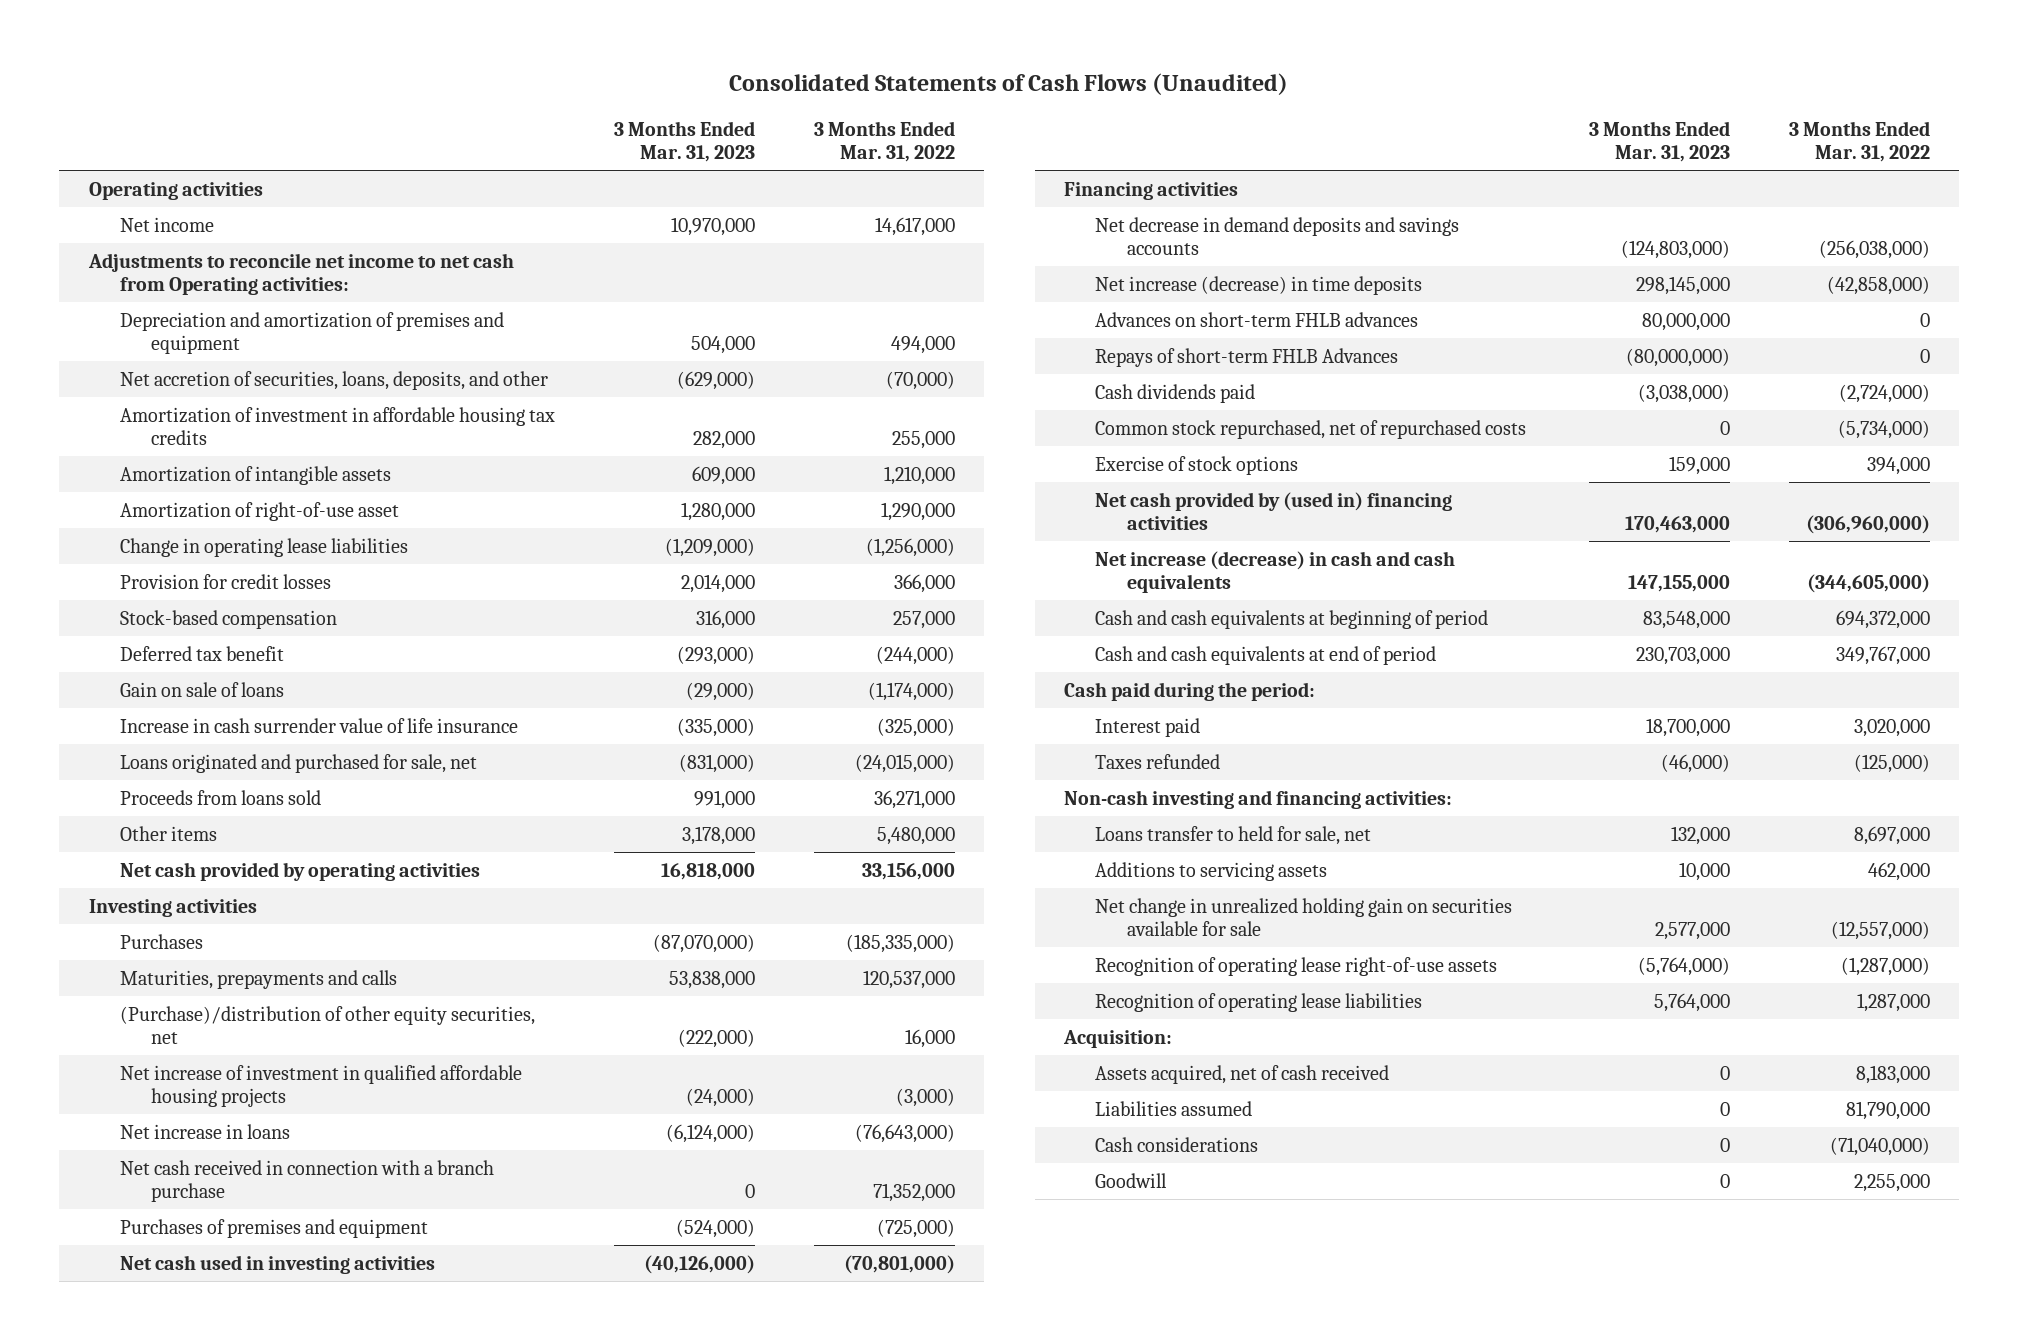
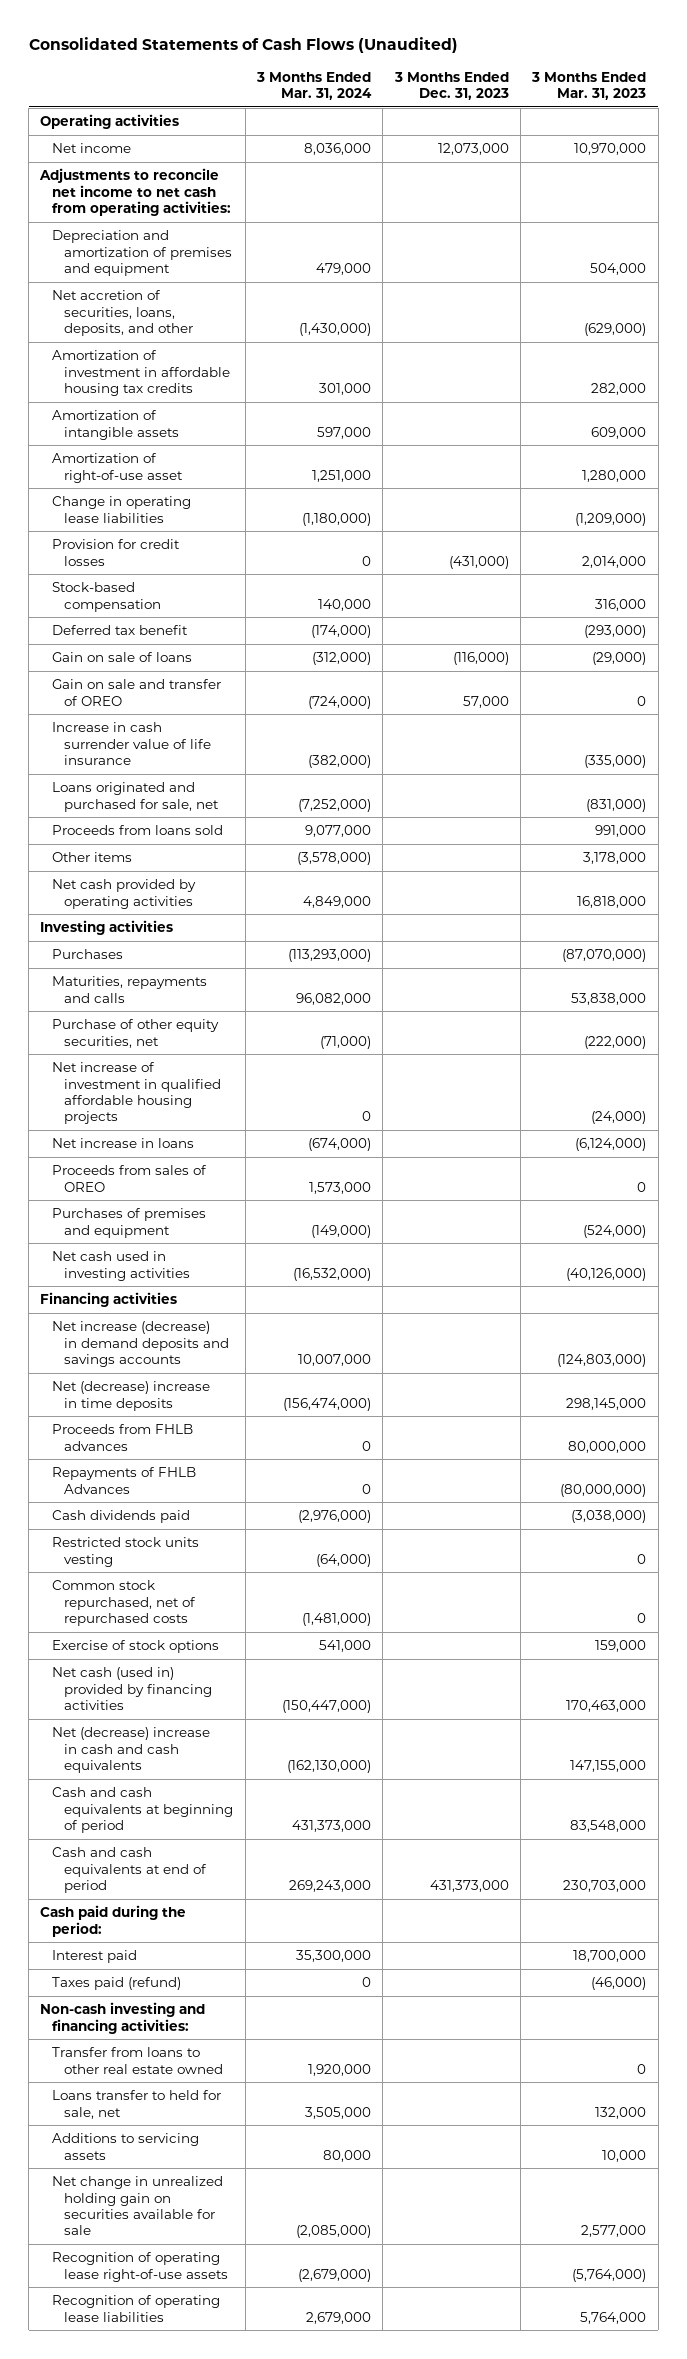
- | 3 Months Ended Mar. 31, 2023 | 3 Months Ended Mar. 31, 2022
+ | 3 Months Ended Mar. 31, 2024 | 3 Months Ended Dec. 31, 2023 | 3 Months Ended Mar. 31, 2023
- Adjustments to reconcile net income to net cash from Operating activities:
+ Adjustments to reconcile net income to net cash from operating activities:
+ Gain on sale and transfer of OREO | (724,000) | 57,000 | 0
- Maturities, prepayments and calls | 53,838,000 | 120,537,000
- (Purchase)/distribution of other equity securities, net | (222,000) | 16,000
+ Maturities, repayments and calls | 96,082,000 | | 53,838,000
+ Purchase of other equity securities, net | (71,000) | | (222,000)
- Net cash received in connection with a branch purchase | 0 | 71,352,000
+ Proceeds from sales of OREO | 1,573,000 | | 0
- Net decrease in demand deposits and savings accounts | (124,803,000) | (256,038,000)
- Net increase (decrease) in time deposits | 298,145,000 | (42,858,000)
- Advances on short-term FHLB advances | 80,000,000 | 0
- Repays of short-term FHLB Advances | (80,000,000) | 0
+ Net increase (decrease) in demand deposits and savings accounts | 10,007,000 | | (124,803,000)
+ Net (decrease) increase in time deposits | (156,474,000) | | 298,145,000
+ Proceeds from FHLB advances | 0 | | 80,000,000
+ Repayments of FHLB Advances | 0 | | (80,000,000)
+ Restricted stock units vesting | (64,000) | | 0
- Net cash provided by (used in) financing activities | 170,463,000 | (306,960,000)
- Net increase (decrease) in cash and cash equivalents | 147,155,000 | (344,605,000)
+ Net cash (used in) provided by financing activities | (150,447,000) | | 170,463,000
+ Net (decrease) increase in cash and cash equivalents | (162,130,000) | | 147,155,000
- Taxes refunded | (46,000) | (125,000)
+ Taxes paid (refund) | 0 | | (46,000)
+ Transfer from loans to other real estate owned | 1,920,000 | | 0
- Acquisition:
- Assets acquired, net of cash received | 0 | 8,183,000
- Liabilities assumed | 0 | 81,790,000
- Cash considerations | 0 | (71,040,000)
- Goodwill | 0 | 2,255,000

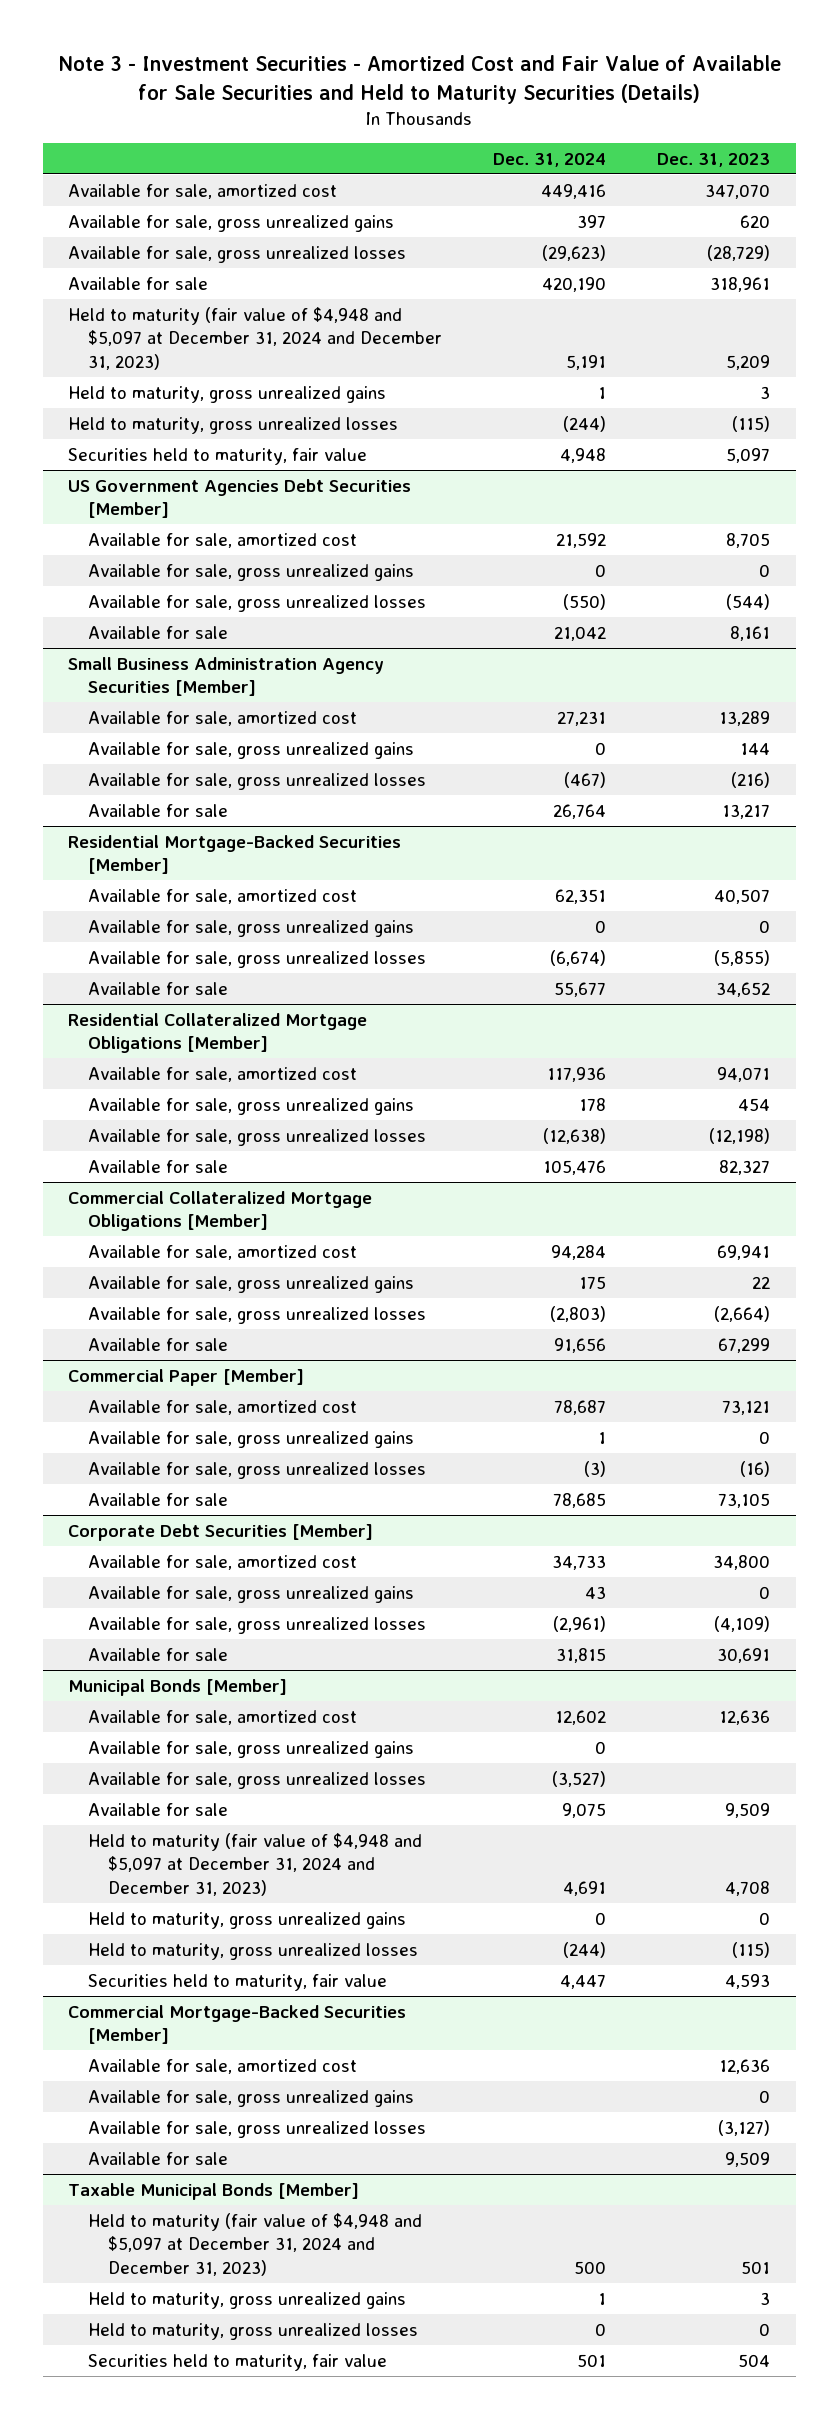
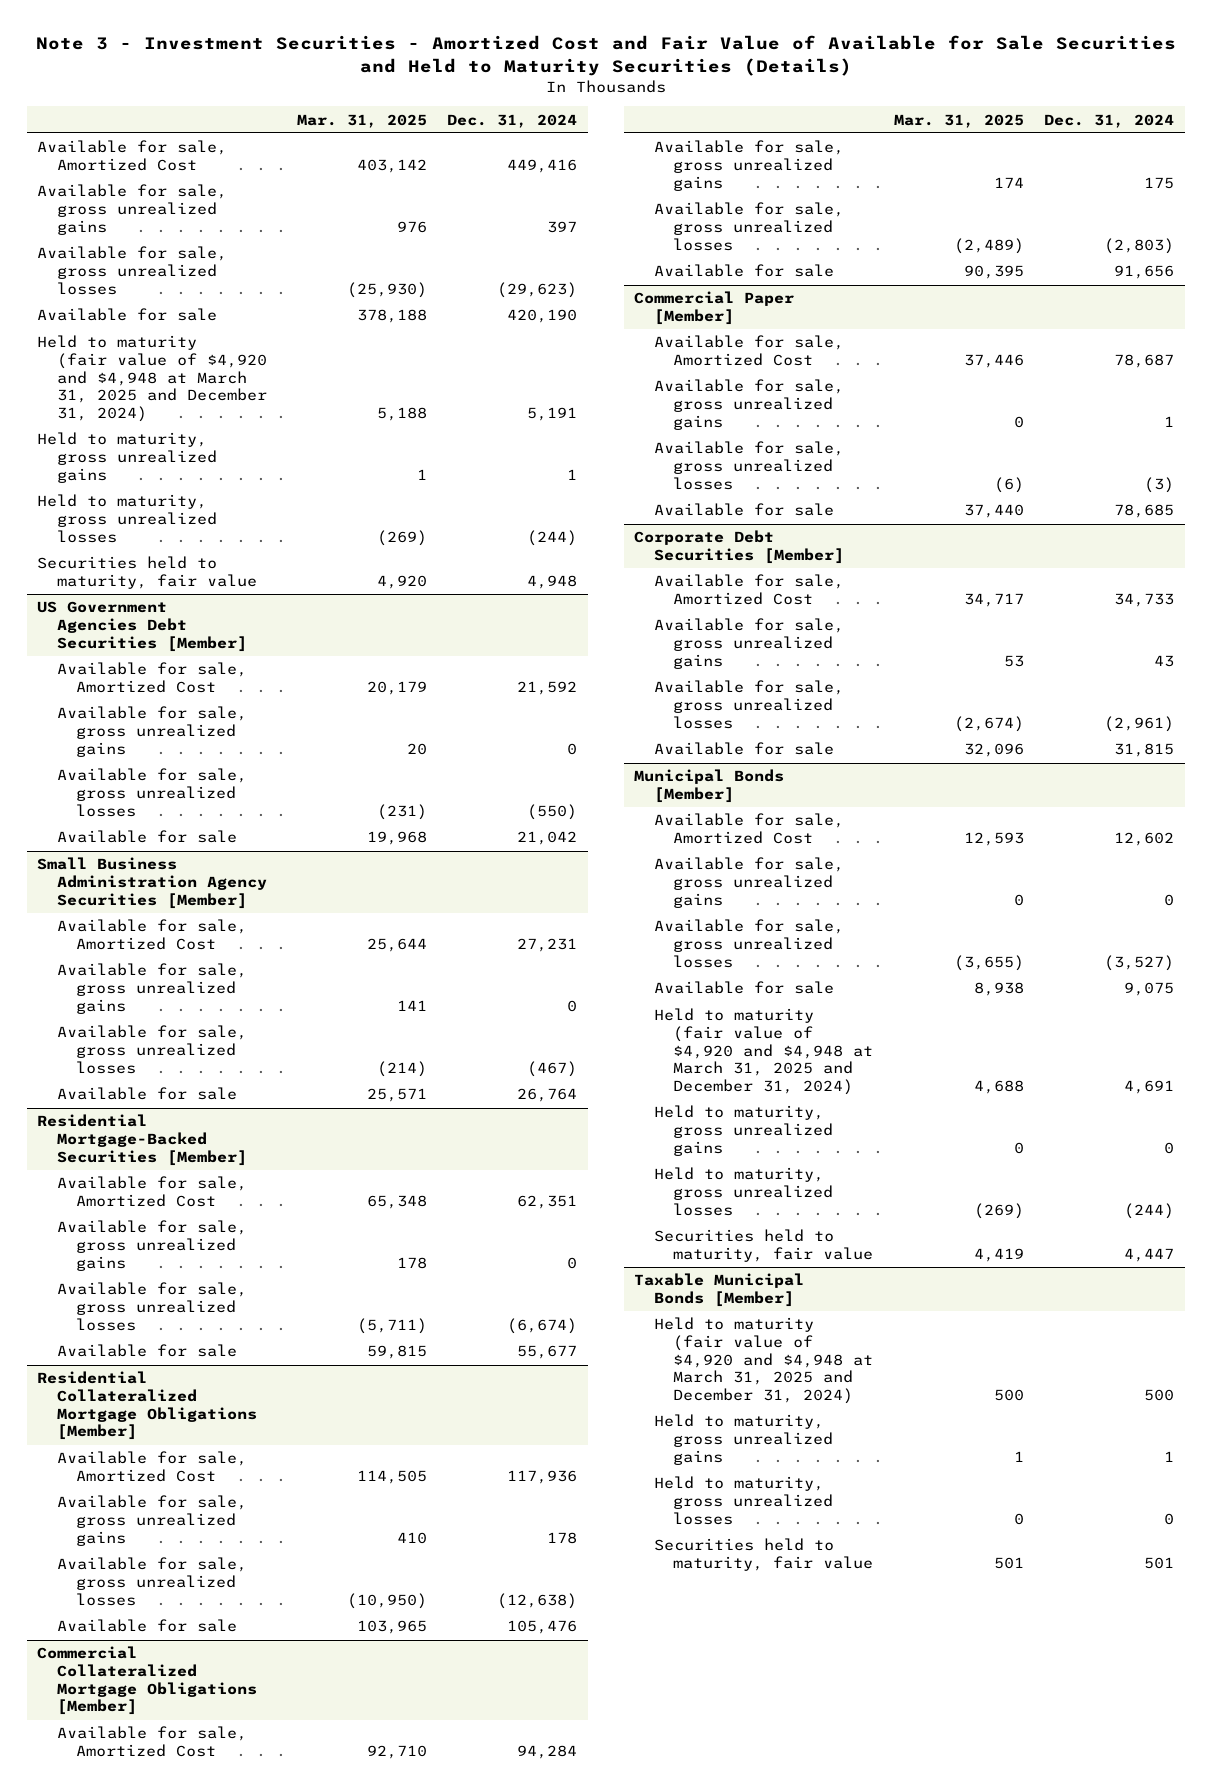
- | Dec. 31, 2024 | Dec. 31, 2023
+ | Mar. 31, 2025 | Dec. 31, 2024
- Available for sale, amortized cost | 449,416 | 347,070
+ Available for sale, Amortized Cost | 403,142 | 449,416
- Held to maturity (fair value of $4,948 and $5,097 at December 31, 2024 and December 31, 2023) | 5,191 | 5,209
+ Held to maturity (fair value of $4,920 and $4,948 at March 31, 2025 and December 31, 2024) | 5,188 | 5,191
@ US Government Agencies Debt Securities [Member]
- Available for sale, amortized cost | 21,592 | 8,705
+ Available for sale, Amortized Cost | 20,179 | 21,592
@ Small Business Administration Agency Securities [Member]
- Available for sale, amortized cost | 27,231 | 13,289
+ Available for sale, Amortized Cost | 25,644 | 27,231
@ Residential Mortgage-Backed Securities [Member]
- Available for sale, amortized cost | 62,351 | 40,507
+ Available for sale, Amortized Cost | 65,348 | 62,351
@ Residential Collateralized Mortgage Obligations [Member]
- Available for sale, amortized cost | 117,936 | 94,071
+ Available for sale, Amortized Cost | 114,505 | 117,936
@ Commercial Collateralized Mortgage Obligations [Member]
- Available for sale, amortized cost | 94,284 | 69,941
+ Available for sale, Amortized Cost | 92,710 | 94,284
@ Commercial Paper [Member]
- Available for sale, amortized cost | 78,687 | 73,121
+ Available for sale, Amortized Cost | 37,446 | 78,687
@ Corporate Debt Securities [Member]
- Available for sale, amortized cost | 34,733 | 34,800
+ Available for sale, Amortized Cost | 34,717 | 34,733
@ Municipal Bonds [Member]
- Available for sale, amortized cost | 12,602 | 12,636
+ Available for sale, Amortized Cost | 12,593 | 12,602
- Held to maturity (fair value of $4,948 and $5,097 at December 31, 2024 and December 31, 2023) | 4,691 | 4,708
+ Held to maturity (fair value of $4,920 and $4,948 at March 31, 2025 and December 31, 2024) | 4,688 | 4,691
- Commercial Mortgage-Backed Securities [Member]
- Available for sale, amortized cost | | 12,636
- Available for sale, gross unrealized gains | | 0
- Available for sale, gross unrealized losses | | (3,127)
- Available for sale | | 9,509
@ Taxable Municipal Bonds [Member]
- Held to maturity (fair value of $4,948 and $5,097 at December 31, 2024 and December 31, 2023) | 500 | 501
+ Held to maturity (fair value of $4,920 and $4,948 at March 31, 2025 and December 31, 2024) | 500 | 500

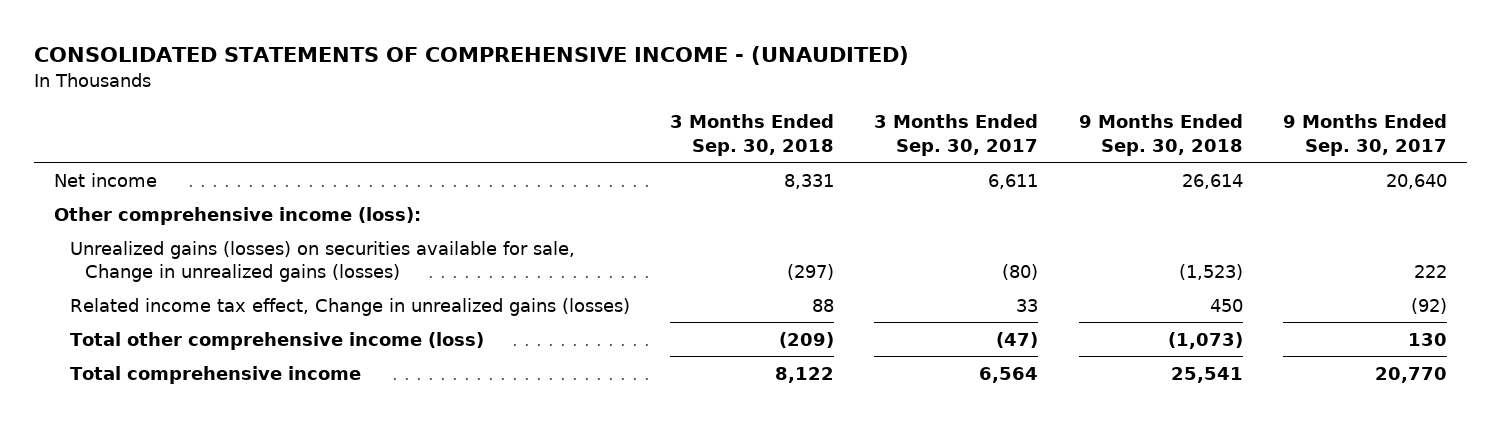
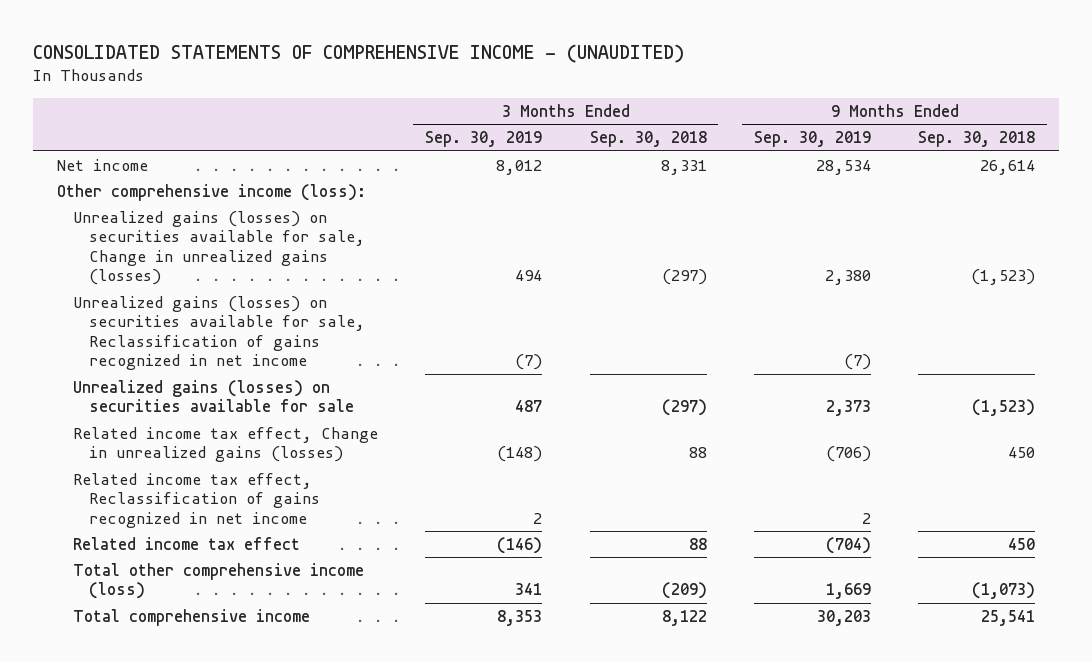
- | 3 Months Ended Sep. 30, 2018 | 3 Months Ended Sep. 30, 2017 | 9 Months Ended Sep. 30, 2018 | 9 Months Ended Sep. 30, 2017
+ | 3 Months Ended Sep. 30, 2019 | 3 Months Ended Sep. 30, 2018 | 9 Months Ended Sep. 30, 2019 | 9 Months Ended Sep. 30, 2018
+ Unrealized gains (losses) on securities available for sale, Reclassification of gains recognized in net income | (7) | | (7) |
+ Unrealized gains (losses) on securities available for sale | 487 | (297) | 2,373 | (1,523)
+ Related income tax effect, Reclassification of gains recognized in net income | 2 | | 2 |
+ Related income tax effect | (146) | 88 | (704) | 450

